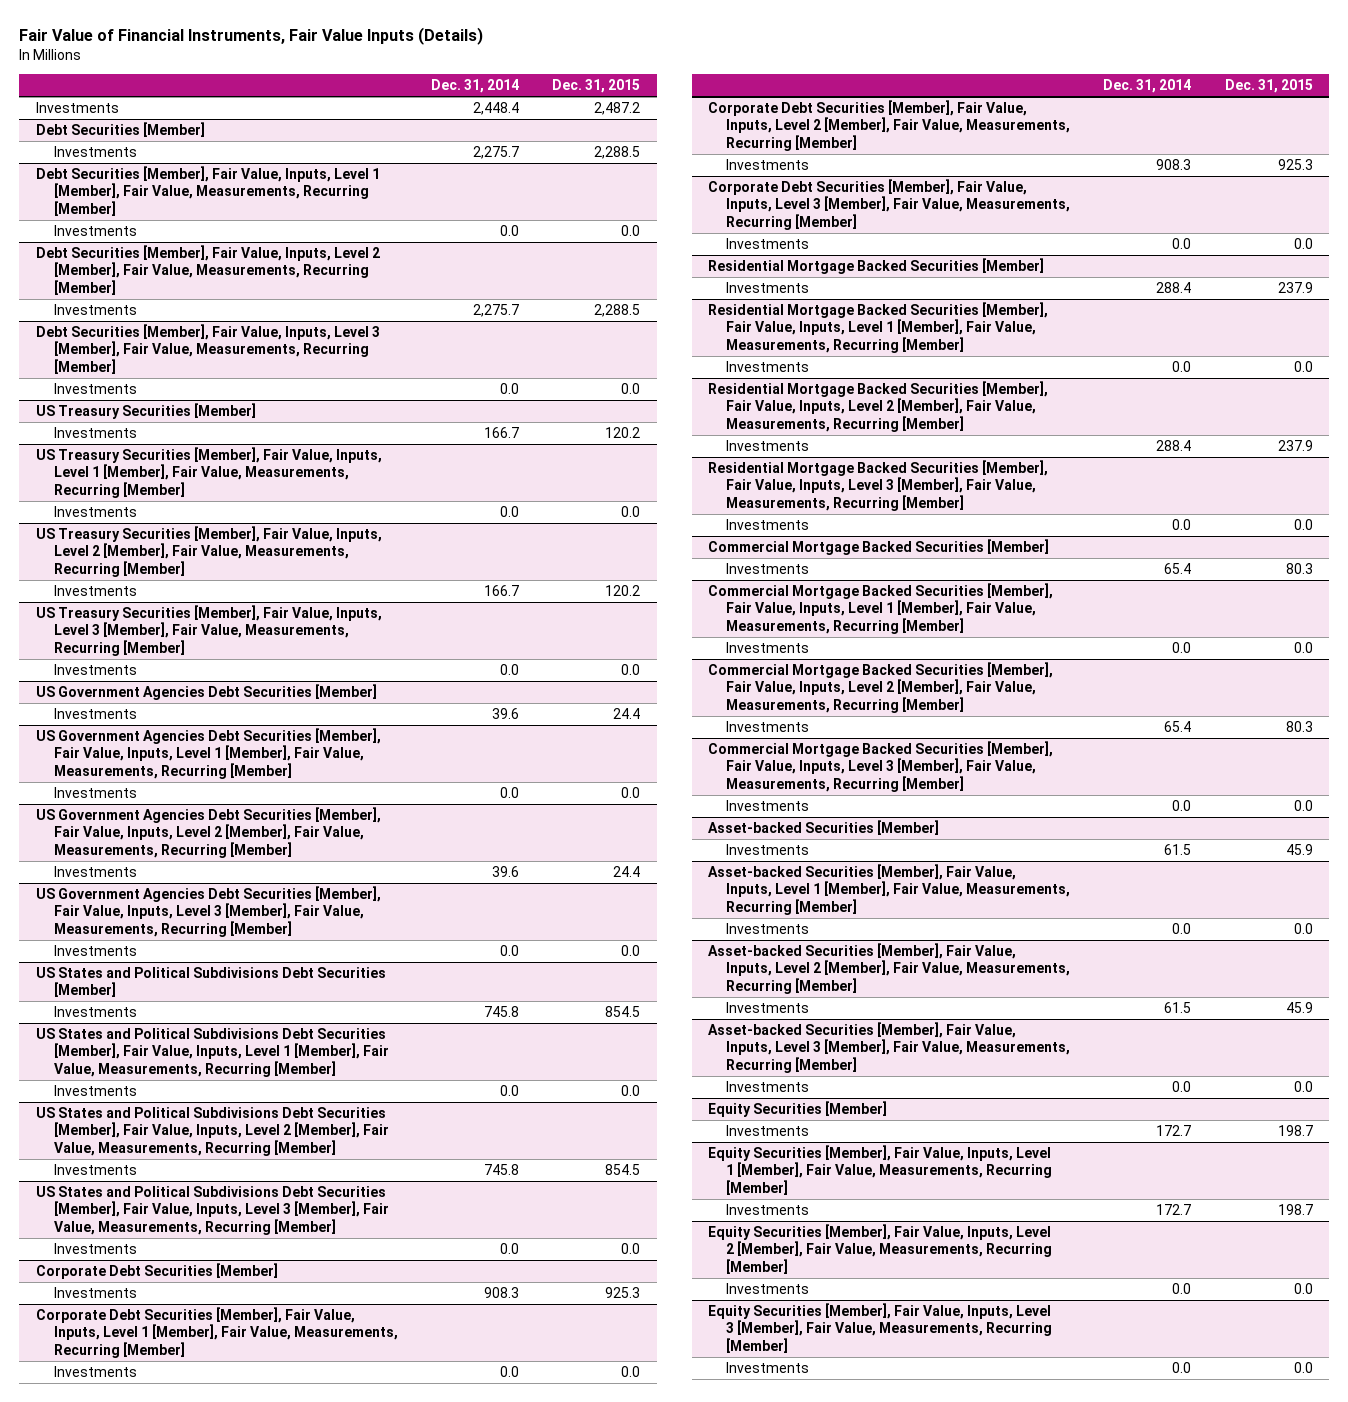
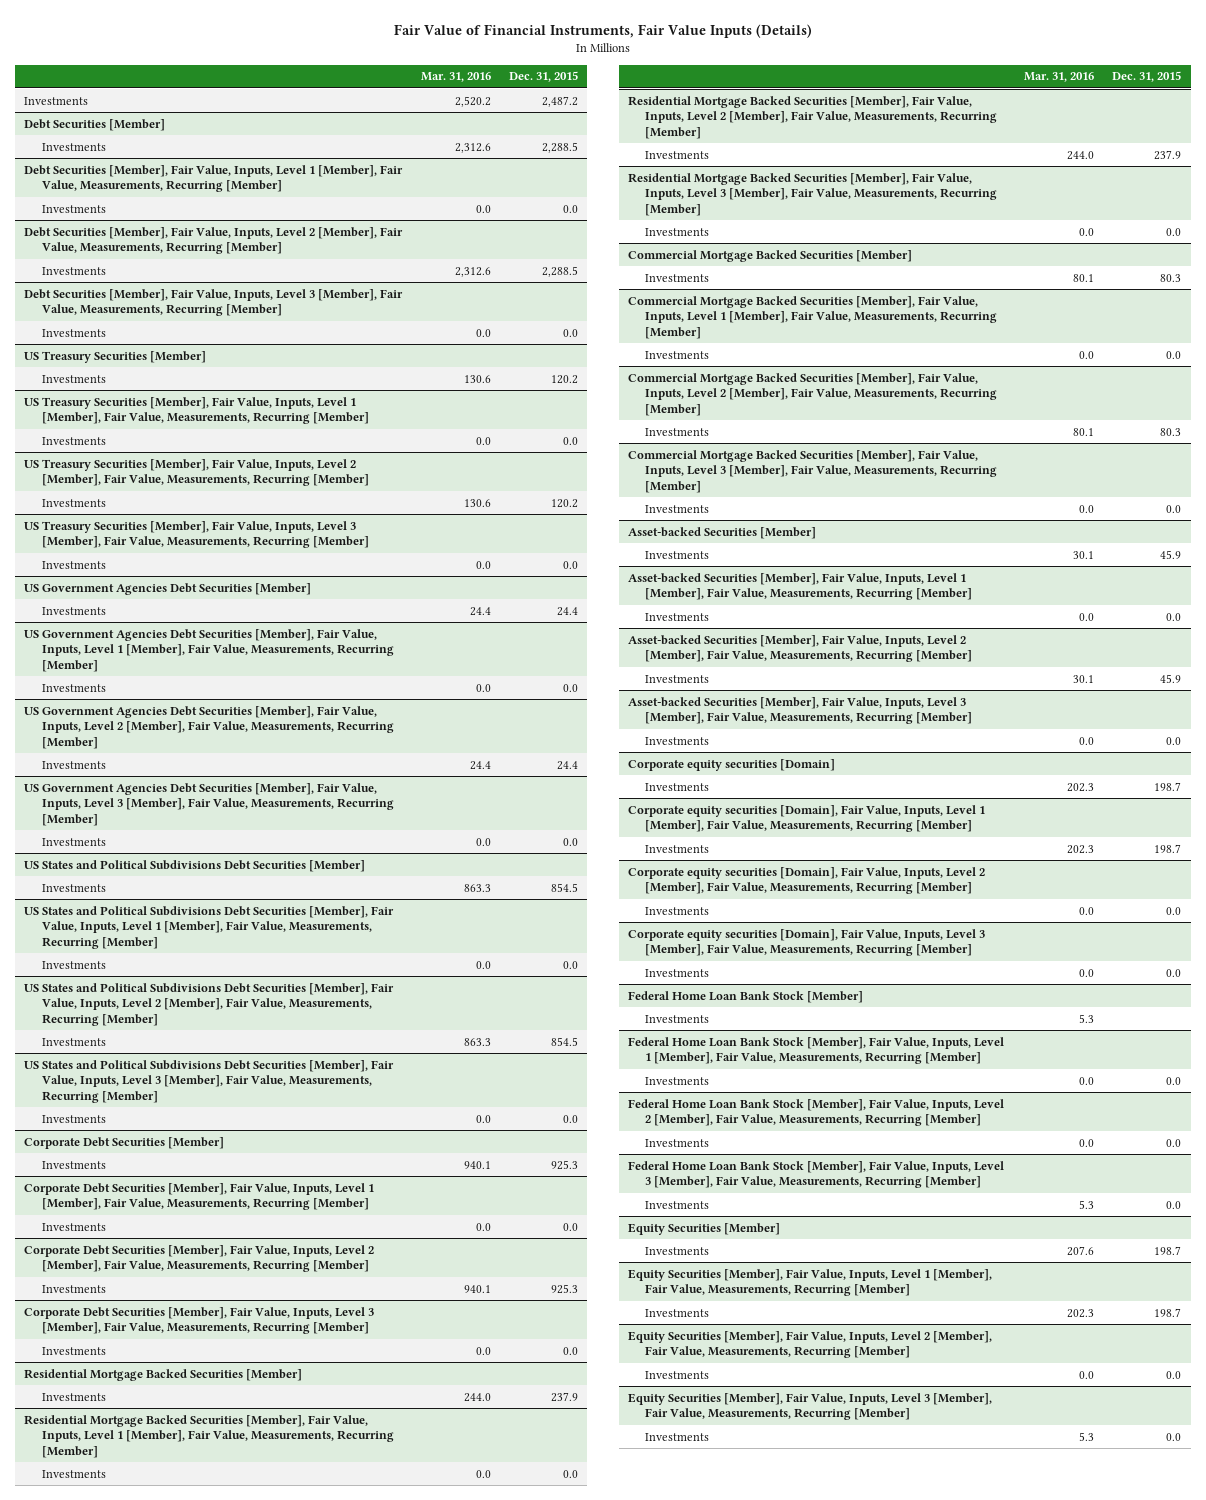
- | Dec. 31, 2014 | Dec. 31, 2015
+ | Mar. 31, 2016 | Dec. 31, 2015
+ Corporate equity securities [Domain]
+ Investments | 202.3 | 198.7
+ Corporate equity securities [Domain], Fair Value, Inputs, Level 1 [Member], Fair Value, Measurements, Recurring [Member]
+ Investments | 202.3 | 198.7
+ Corporate equity securities [Domain], Fair Value, Inputs, Level 2 [Member], Fair Value, Measurements, Recurring [Member]
+ Investments | 0.0 | 0.0
+ Corporate equity securities [Domain], Fair Value, Inputs, Level 3 [Member], Fair Value, Measurements, Recurring [Member]
+ Investments | 0.0 | 0.0
+ Federal Home Loan Bank Stock [Member]
+ Investments | 5.3 |
+ Federal Home Loan Bank Stock [Member], Fair Value, Inputs, Level 1 [Member], Fair Value, Measurements, Recurring [Member]
+ Investments | 0.0 | 0.0
+ Federal Home Loan Bank Stock [Member], Fair Value, Inputs, Level 2 [Member], Fair Value, Measurements, Recurring [Member]
+ Investments | 0.0 | 0.0
+ Federal Home Loan Bank Stock [Member], Fair Value, Inputs, Level 3 [Member], Fair Value, Measurements, Recurring [Member]
+ Investments | 5.3 | 0.0

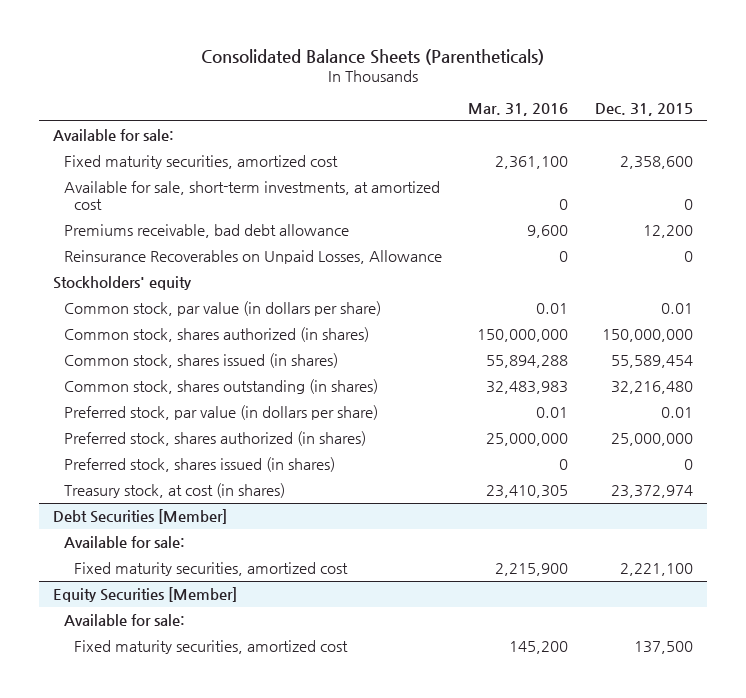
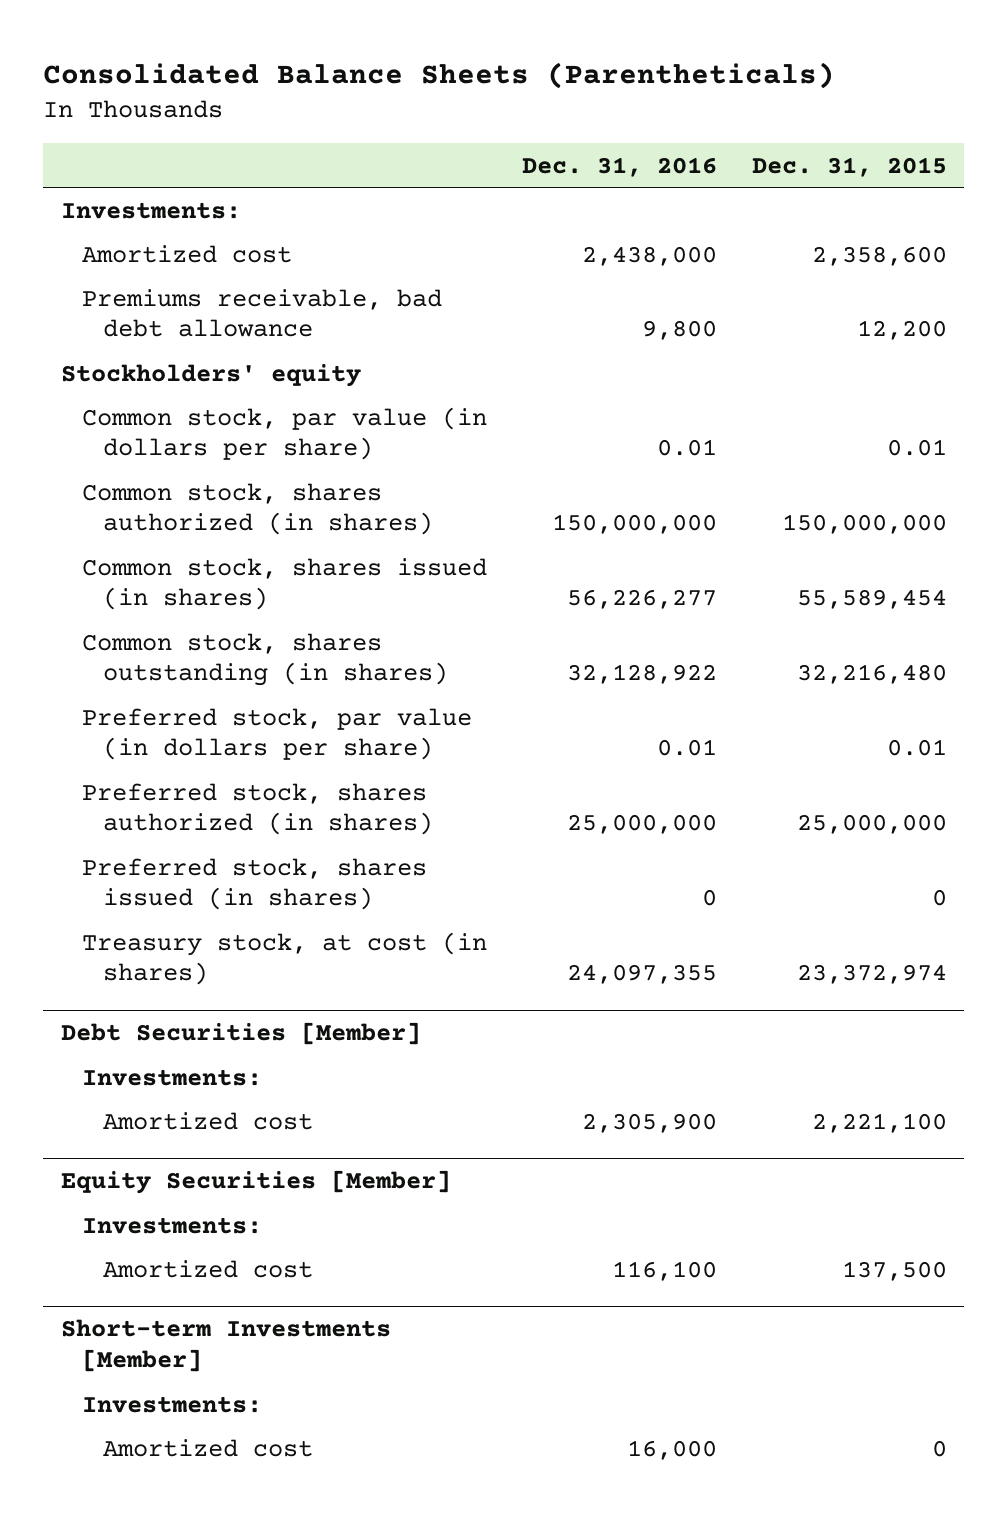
- | Mar. 31, 2016 | Dec. 31, 2015
+ | Dec. 31, 2016 | Dec. 31, 2015
- Available for sale:
- Fixed maturity securities, amortized cost | 2,361,100 | 2,358,600
- Available for sale, short-term investments, at amortized cost | 0 | 0
+ Investments:
+ Amortized cost | 2,438,000 | 2,358,600
- Reinsurance Recoverables on Unpaid Losses, Allowance | 0 | 0
@ Debt Securities [Member]
- Available for sale:
- Fixed maturity securities, amortized cost | 2,215,900 | 2,221,100
+ Investments:
+ Amortized cost | 2,305,900 | 2,221,100
@ Equity Securities [Member]
- Available for sale:
- Fixed maturity securities, amortized cost | 145,200 | 137,500
+ Investments:
+ Amortized cost | 116,100 | 137,500
+ Short-term Investments [Member]
+ Investments:
+ Amortized cost | 16,000 | 0

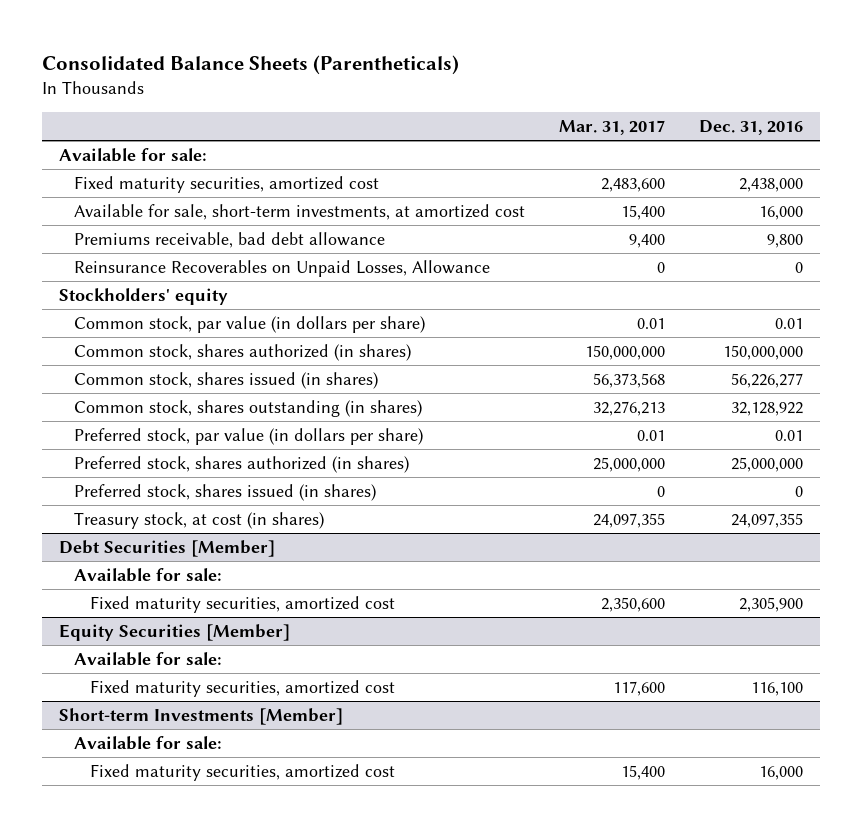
- | Dec. 31, 2016 | Dec. 31, 2015
+ | Mar. 31, 2017 | Dec. 31, 2016
- Investments:
- Amortized cost | 2,438,000 | 2,358,600
+ Available for sale:
+ Fixed maturity securities, amortized cost | 2,483,600 | 2,438,000
+ Available for sale, short-term investments, at amortized cost | 15,400 | 16,000
+ Reinsurance Recoverables on Unpaid Losses, Allowance | 0 | 0
@ Debt Securities [Member]
- Investments:
- Amortized cost | 2,305,900 | 2,221,100
+ Available for sale:
+ Fixed maturity securities, amortized cost | 2,350,600 | 2,305,900
@ Equity Securities [Member]
- Investments:
- Amortized cost | 116,100 | 137,500
+ Available for sale:
+ Fixed maturity securities, amortized cost | 117,600 | 116,100
@ Short-term Investments [Member]
- Investments:
- Amortized cost | 16,000 | 0
+ Available for sale:
+ Fixed maturity securities, amortized cost | 15,400 | 16,000

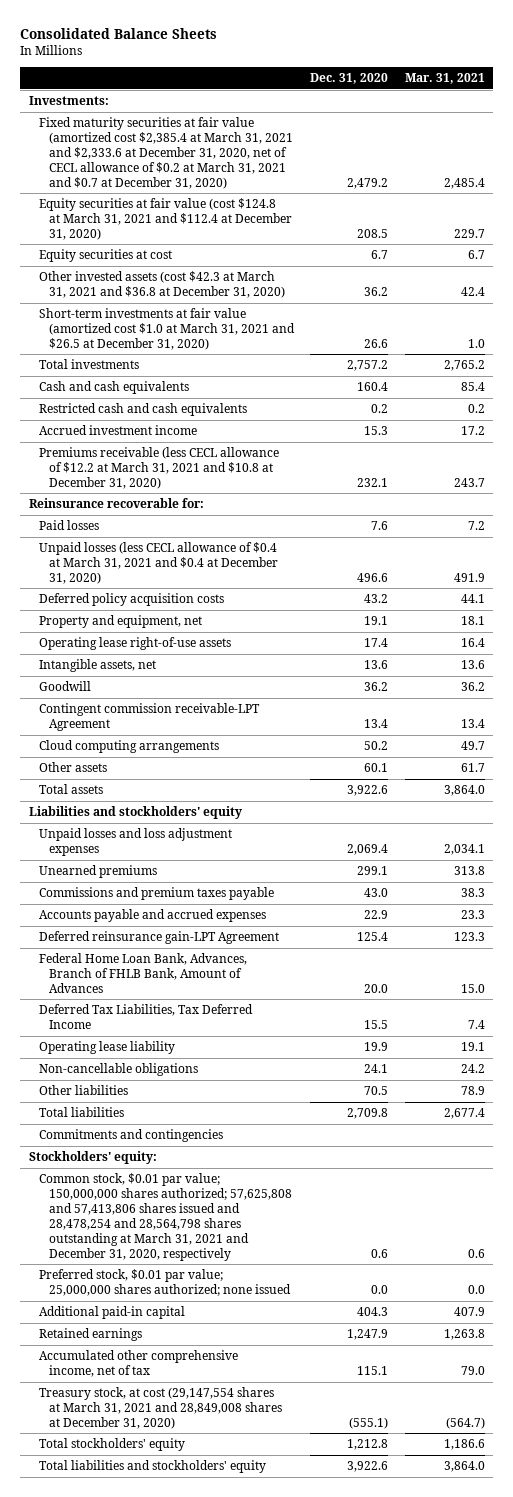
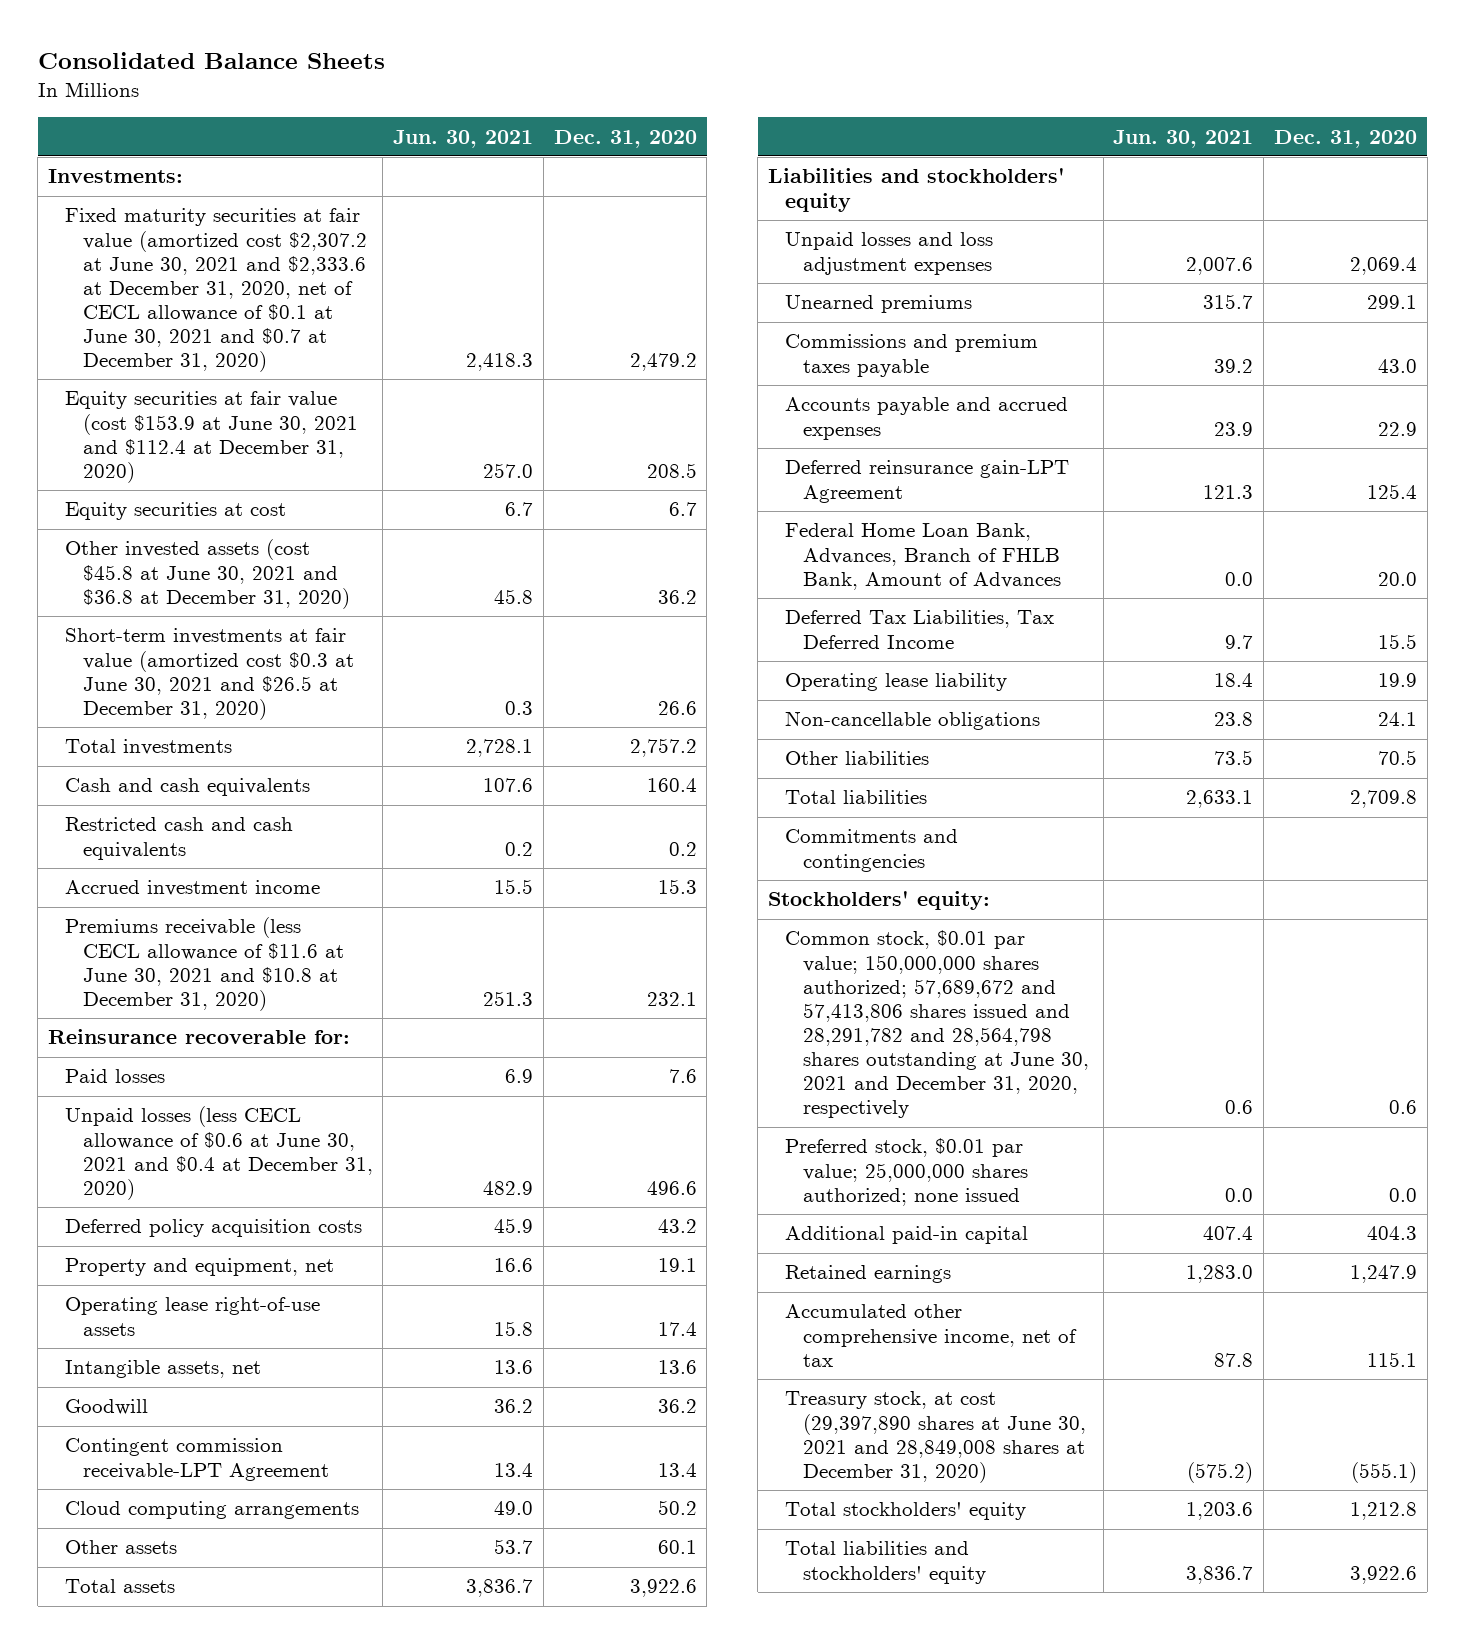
- | Dec. 31, 2020 | Mar. 31, 2021
+ | Jun. 30, 2021 | Dec. 31, 2020
- Fixed maturity securities at fair value (amortized cost $2,385.4 at March 31, 2021 and $2,333.6 at December 31, 2020, net of CECL allowance of $0.2 at March 31, 2021 and $0.7 at December 31, 2020) | 2,479.2 | 2,485.4
- Equity securities at fair value (cost $124.8 at March 31, 2021 and $112.4 at December 31, 2020) | 208.5 | 229.7
+ Fixed maturity securities at fair value (amortized cost $2,307.2 at June 30, 2021 and $2,333.6 at December 31, 2020, net of CECL allowance of $0.1 at June 30, 2021 and $0.7 at December 31, 2020) | 2,418.3 | 2,479.2
+ Equity securities at fair value (cost $153.9 at June 30, 2021 and $112.4 at December 31, 2020) | 257.0 | 208.5
- Other invested assets (cost $42.3 at March 31, 2021 and $36.8 at December 31, 2020) | 36.2 | 42.4
- Short-term investments at fair value (amortized cost $1.0 at March 31, 2021 and $26.5 at December 31, 2020) | 26.6 | 1.0
+ Other invested assets (cost $45.8 at June 30, 2021 and $36.8 at December 31, 2020) | 45.8 | 36.2
+ Short-term investments at fair value (amortized cost $0.3 at June 30, 2021 and $26.5 at December 31, 2020) | 0.3 | 26.6
- Premiums receivable (less CECL allowance of $12.2 at March 31, 2021 and $10.8 at December 31, 2020) | 232.1 | 243.7
+ Premiums receivable (less CECL allowance of $11.6 at June 30, 2021 and $10.8 at December 31, 2020) | 251.3 | 232.1
- Unpaid losses (less CECL allowance of $0.4 at March 31, 2021 and $0.4 at December 31, 2020) | 496.6 | 491.9
+ Unpaid losses (less CECL allowance of $0.6 at June 30, 2021 and $0.4 at December 31, 2020) | 482.9 | 496.6
- Common stock, $0.01 par value; 150,000,000 shares authorized; 57,625,808 and 57,413,806 shares issued and 28,478,254 and 28,564,798 shares outstanding at March 31, 2021 and December 31, 2020, respectively | 0.6 | 0.6
+ Common stock, $0.01 par value; 150,000,000 shares authorized; 57,689,672 and 57,413,806 shares issued and 28,291,782 and 28,564,798 shares outstanding at June 30, 2021 and December 31, 2020, respectively | 0.6 | 0.6
- Treasury stock, at cost (29,147,554 shares at March 31, 2021 and 28,849,008 shares at December 31, 2020) | (555.1) | (564.7)
+ Treasury stock, at cost (29,397,890 shares at June 30, 2021 and 28,849,008 shares at December 31, 2020) | (575.2) | (555.1)

